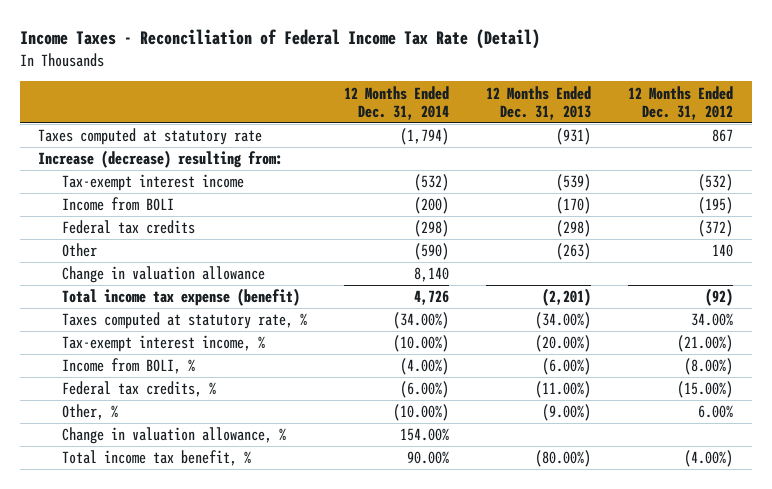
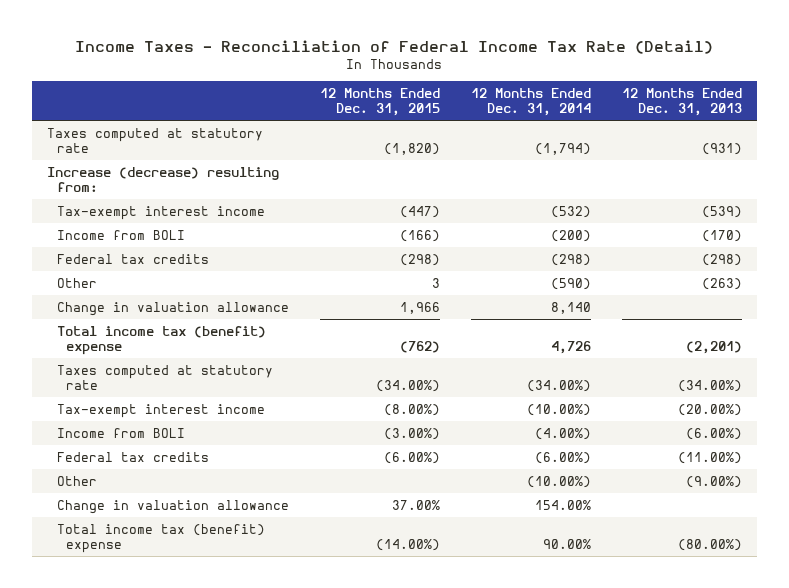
- | 12 Months Ended Dec. 31, 2014 | 12 Months Ended Dec. 31, 2013 | 12 Months Ended Dec. 31, 2012
+ | 12 Months Ended Dec. 31, 2015 | 12 Months Ended Dec. 31, 2014 | 12 Months Ended Dec. 31, 2013
- Total income tax expense (benefit) | 4,726 | (2,201) | (92)
- Taxes computed at statutory rate, % | (34.00%) | (34.00%) | 34.00%
- Tax-exempt interest income, % | (10.00%) | (20.00%) | (21.00%)
- Income from BOLI, % | (4.00%) | (6.00%) | (8.00%)
- Federal tax credits, % | (6.00%) | (11.00%) | (15.00%)
- Other, % | (10.00%) | (9.00%) | 6.00%
- Change in valuation allowance, % | 154.00% | |
- Total income tax benefit, % | 90.00% | (80.00%) | (4.00%)
+ Total income tax (benefit) expense | (762) | 4,726 | (2,201)
+ Taxes computed at statutory rate | (34.00%) | (34.00%) | (34.00%)
+ Tax-exempt interest income | (8.00%) | (10.00%) | (20.00%)
+ Income from BOLI | (3.00%) | (4.00%) | (6.00%)
+ Federal tax credits | (6.00%) | (6.00%) | (11.00%)
+ Other | | (10.00%) | (9.00%)
+ Change in valuation allowance | 37.00% | 154.00% |
+ Total income tax (benefit) expense | (14.00%) | 90.00% | (80.00%)

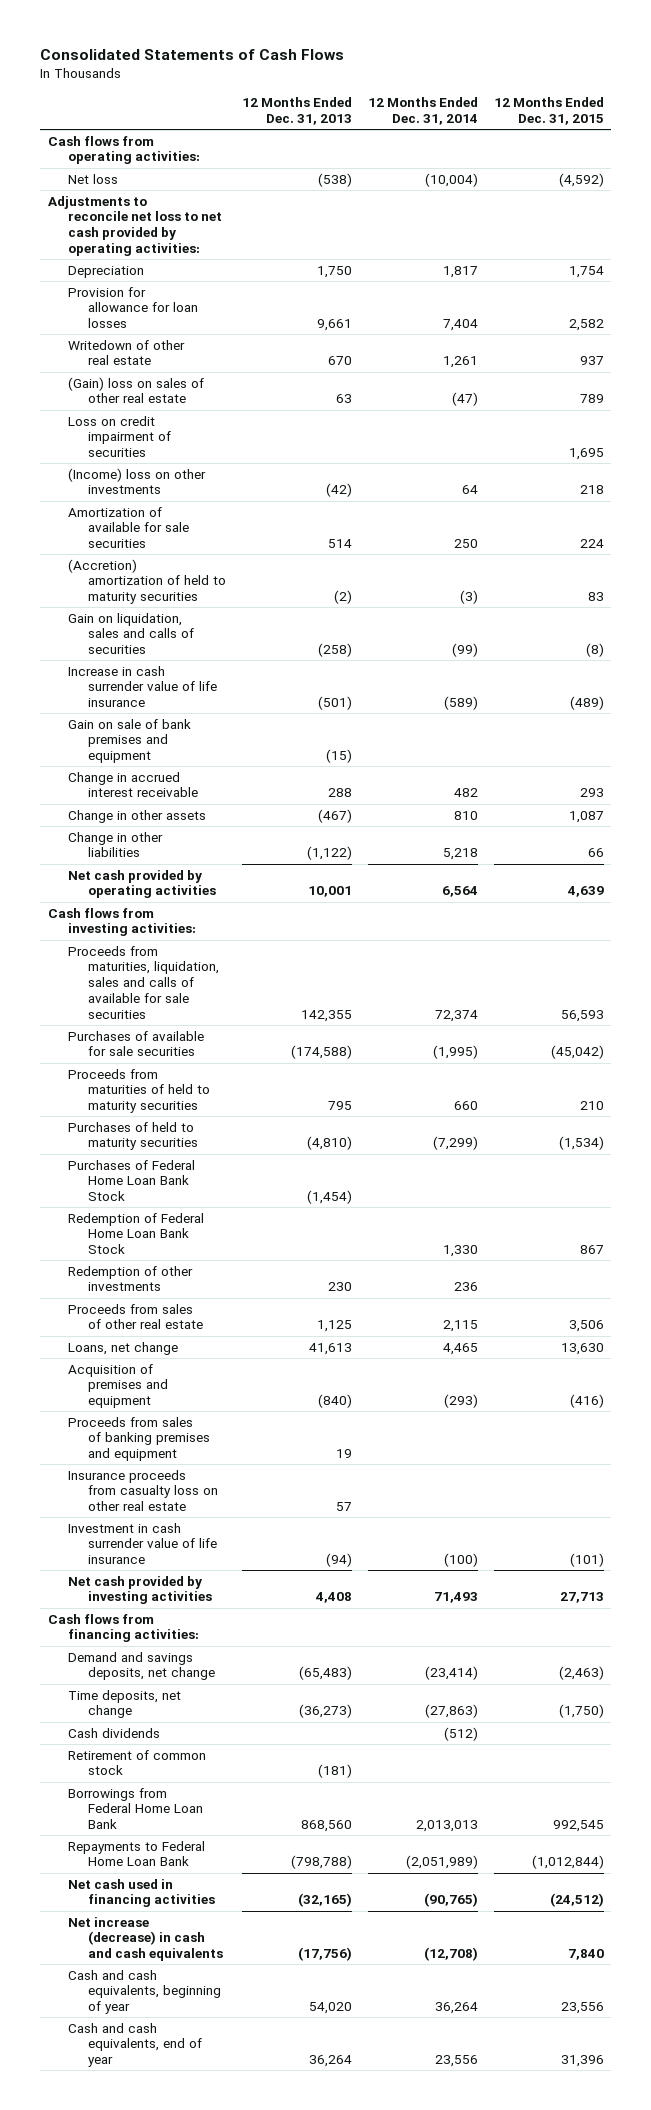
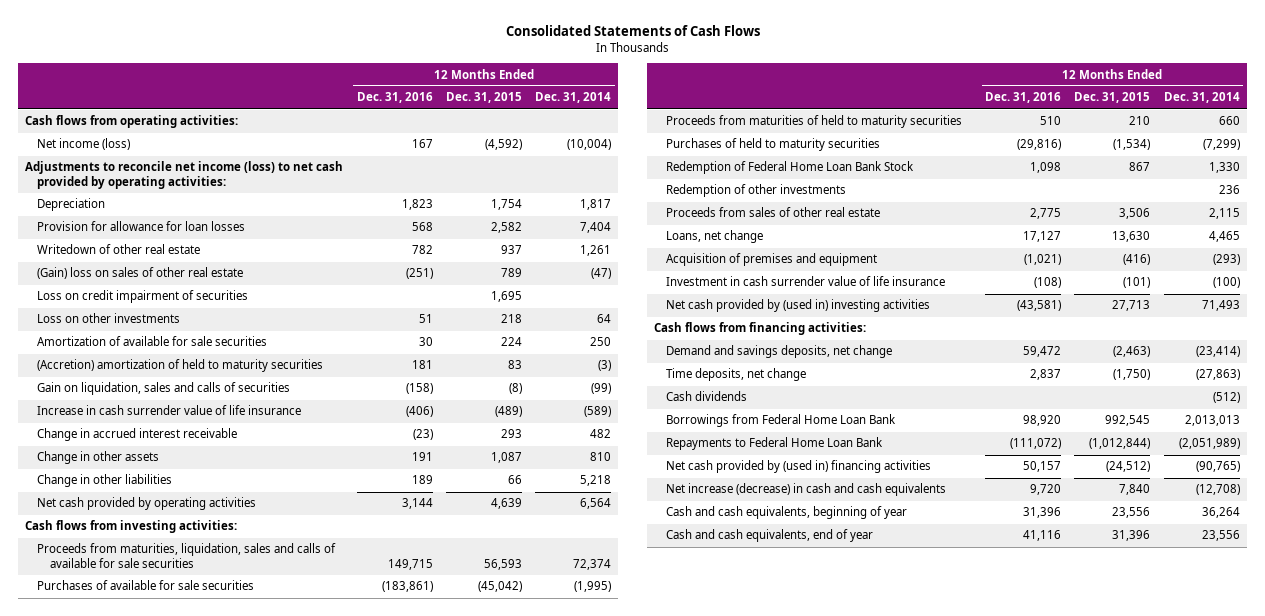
- | 12 Months Ended Dec. 31, 2013 | 12 Months Ended Dec. 31, 2014 | 12 Months Ended Dec. 31, 2015
+ | 12 Months Ended Dec. 31, 2016 | 12 Months Ended Dec. 31, 2015 | 12 Months Ended Dec. 31, 2014
- Net loss | (538) | (10,004) | (4,592)
- Adjustments to reconcile net loss to net cash provided by operating activities:
+ Net income (loss) | 167 | (4,592) | (10,004)
+ Adjustments to reconcile net income (loss) to net cash provided by operating activities:
- (Income) loss on other investments | (42) | 64 | 218
+ Loss on other investments | 51 | 218 | 64
- Gain on sale of bank premises and equipment | (15) | |
- Purchases of Federal Home Loan Bank Stock | (1,454) | |
- Proceeds from sales of banking premises and equipment | 19 | |
- Insurance proceeds from casualty loss on other real estate | 57 | |
- Net cash provided by investing activities | 4,408 | 71,493 | 27,713
+ Net cash provided by (used in) investing activities | (43,581) | 27,713 | 71,493
- Retirement of common stock | (181) | |
- Net cash used in financing activities | (32,165) | (90,765) | (24,512)
+ Net cash provided by (used in) financing activities | 50,157 | (24,512) | (90,765)

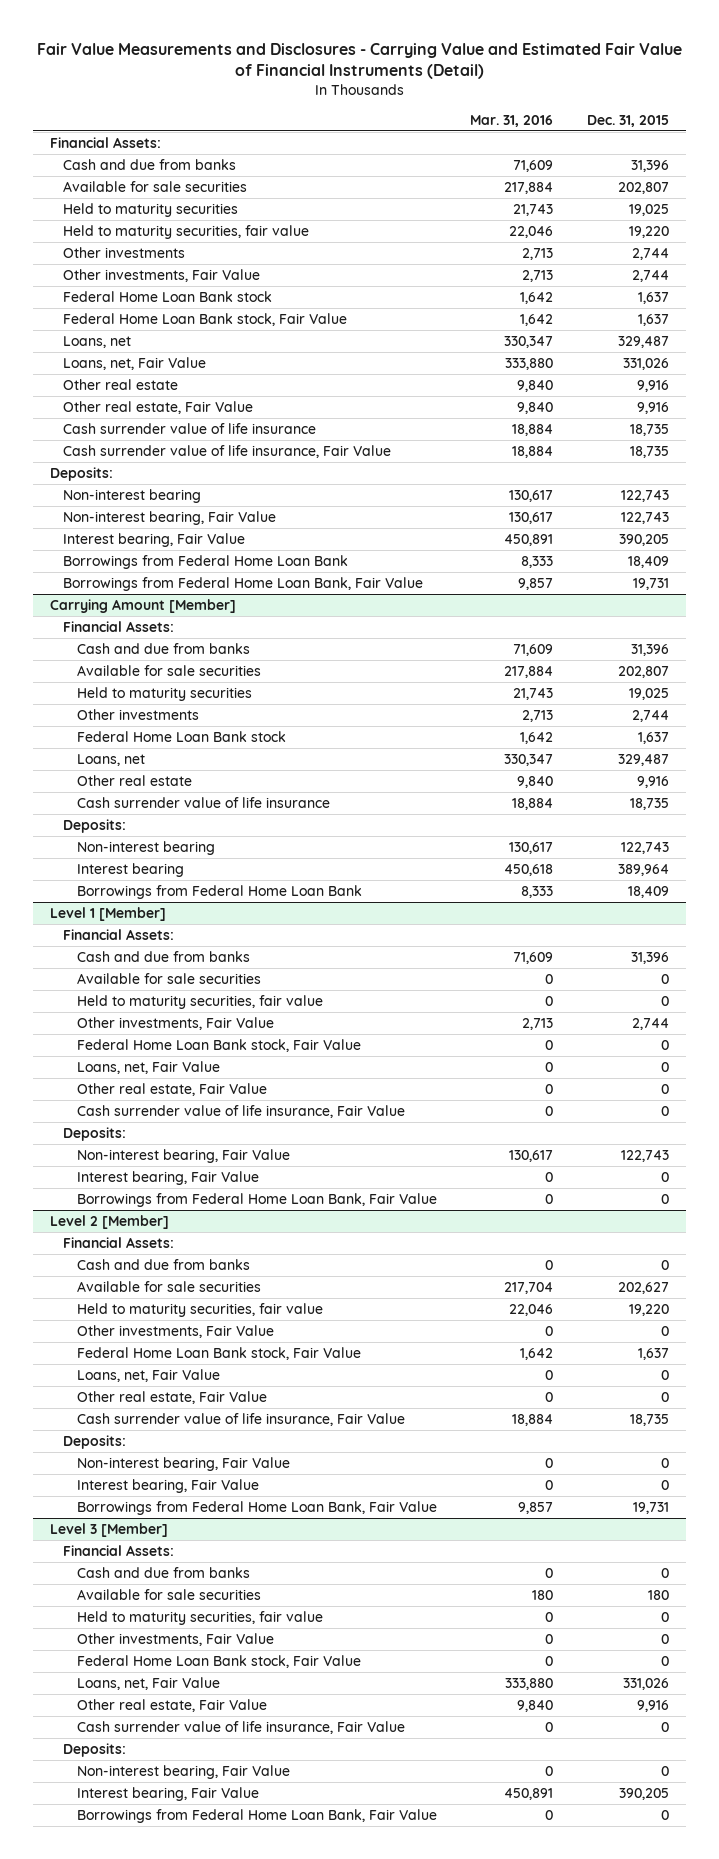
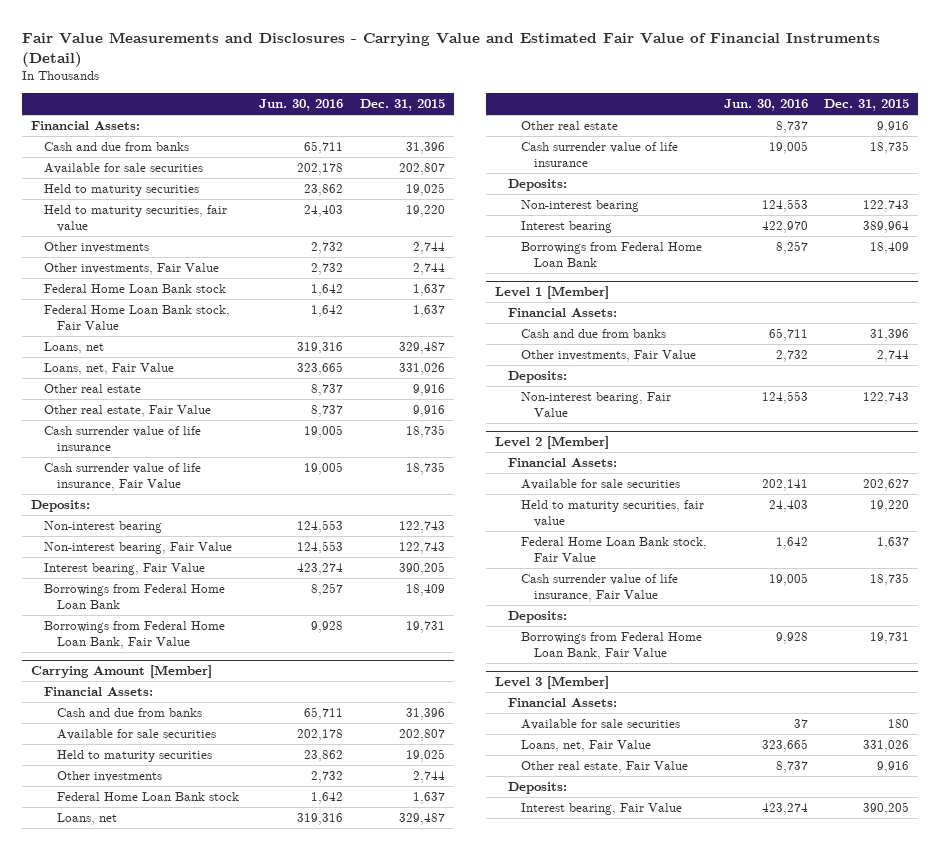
- | Mar. 31, 2016 | Dec. 31, 2015
+ | Jun. 30, 2016 | Dec. 31, 2015
@ Level 1 [Member]
- Available for sale securities | 0 | 0
- Held to maturity securities, fair value | 0 | 0
- Federal Home Loan Bank stock, Fair Value | 0 | 0
- Loans, net, Fair Value | 0 | 0
- Other real estate, Fair Value | 0 | 0
- Cash surrender value of life insurance, Fair Value | 0 | 0
- Interest bearing, Fair Value | 0 | 0
- Borrowings from Federal Home Loan Bank, Fair Value | 0 | 0
@ Level 2 [Member]
- Cash and due from banks | 0 | 0
- Other investments, Fair Value | 0 | 0
- Loans, net, Fair Value | 0 | 0
- Other real estate, Fair Value | 0 | 0
- Non-interest bearing, Fair Value | 0 | 0
- Interest bearing, Fair Value | 0 | 0
@ Level 3 [Member]
- Cash and due from banks | 0 | 0
- Held to maturity securities, fair value | 0 | 0
- Other investments, Fair Value | 0 | 0
- Federal Home Loan Bank stock, Fair Value | 0 | 0
- Cash surrender value of life insurance, Fair Value | 0 | 0
- Non-interest bearing, Fair Value | 0 | 0
- Borrowings from Federal Home Loan Bank, Fair Value | 0 | 0

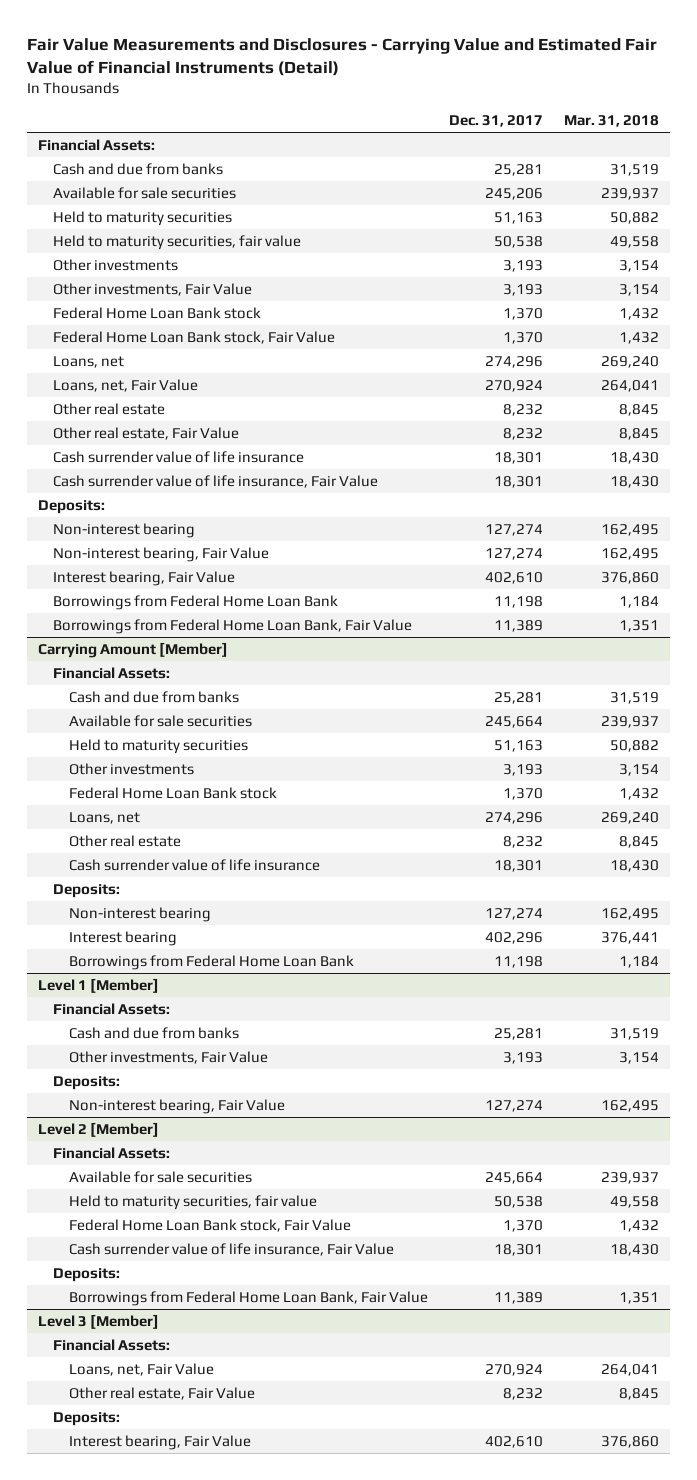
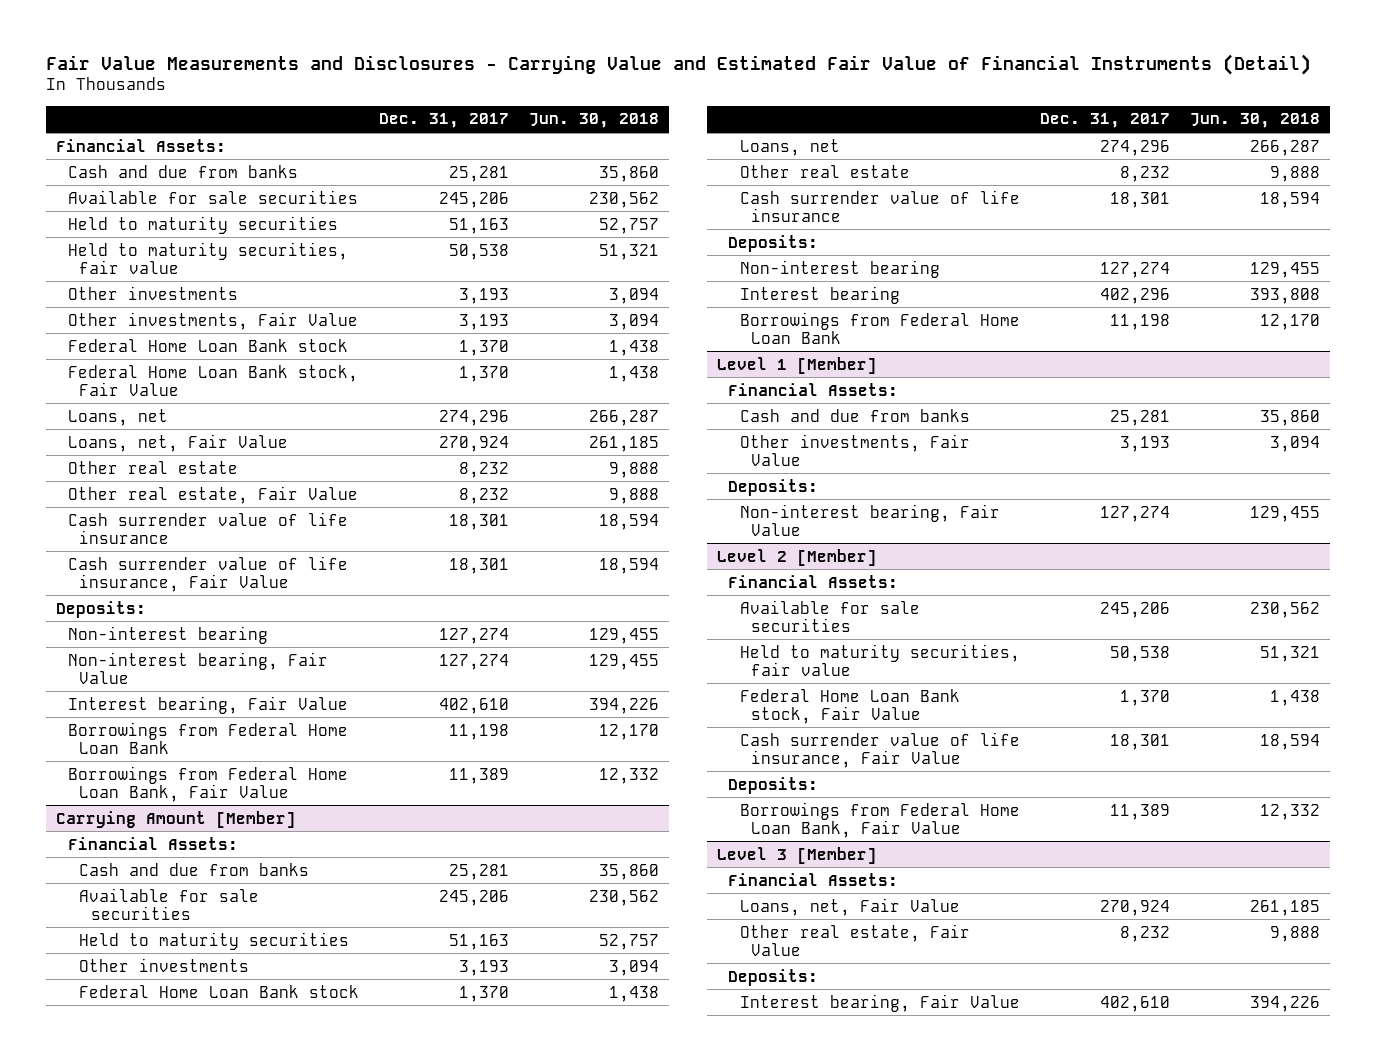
- | Dec. 31, 2017 | Mar. 31, 2018
+ | Dec. 31, 2017 | Jun. 30, 2018
@ Carrying Amount [Member]
- Available for sale securities | 245,664 | 239,937
+ Available for sale securities | 245,206 | 230,562
@ Level 2 [Member]
- Available for sale securities | 245,664 | 239,937
+ Available for sale securities | 245,206 | 230,562

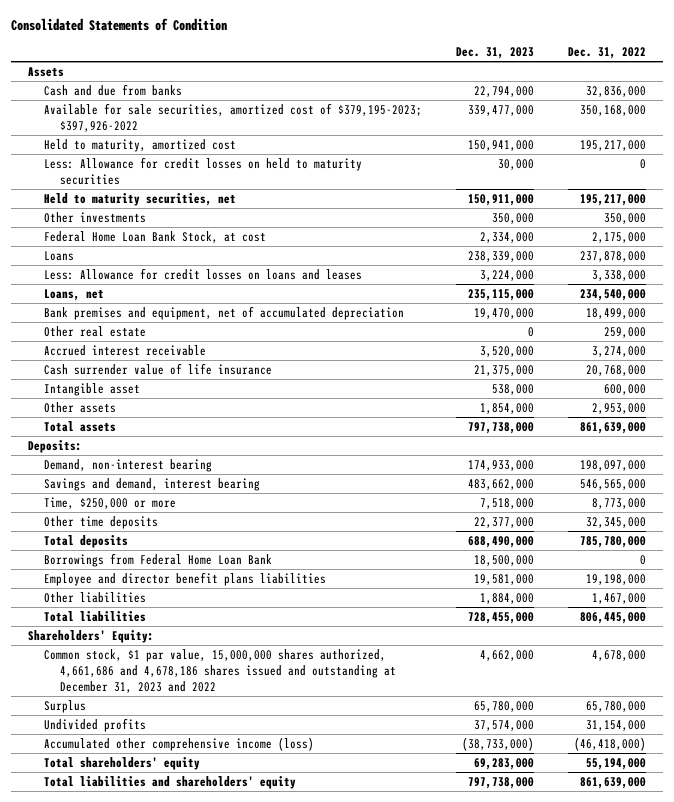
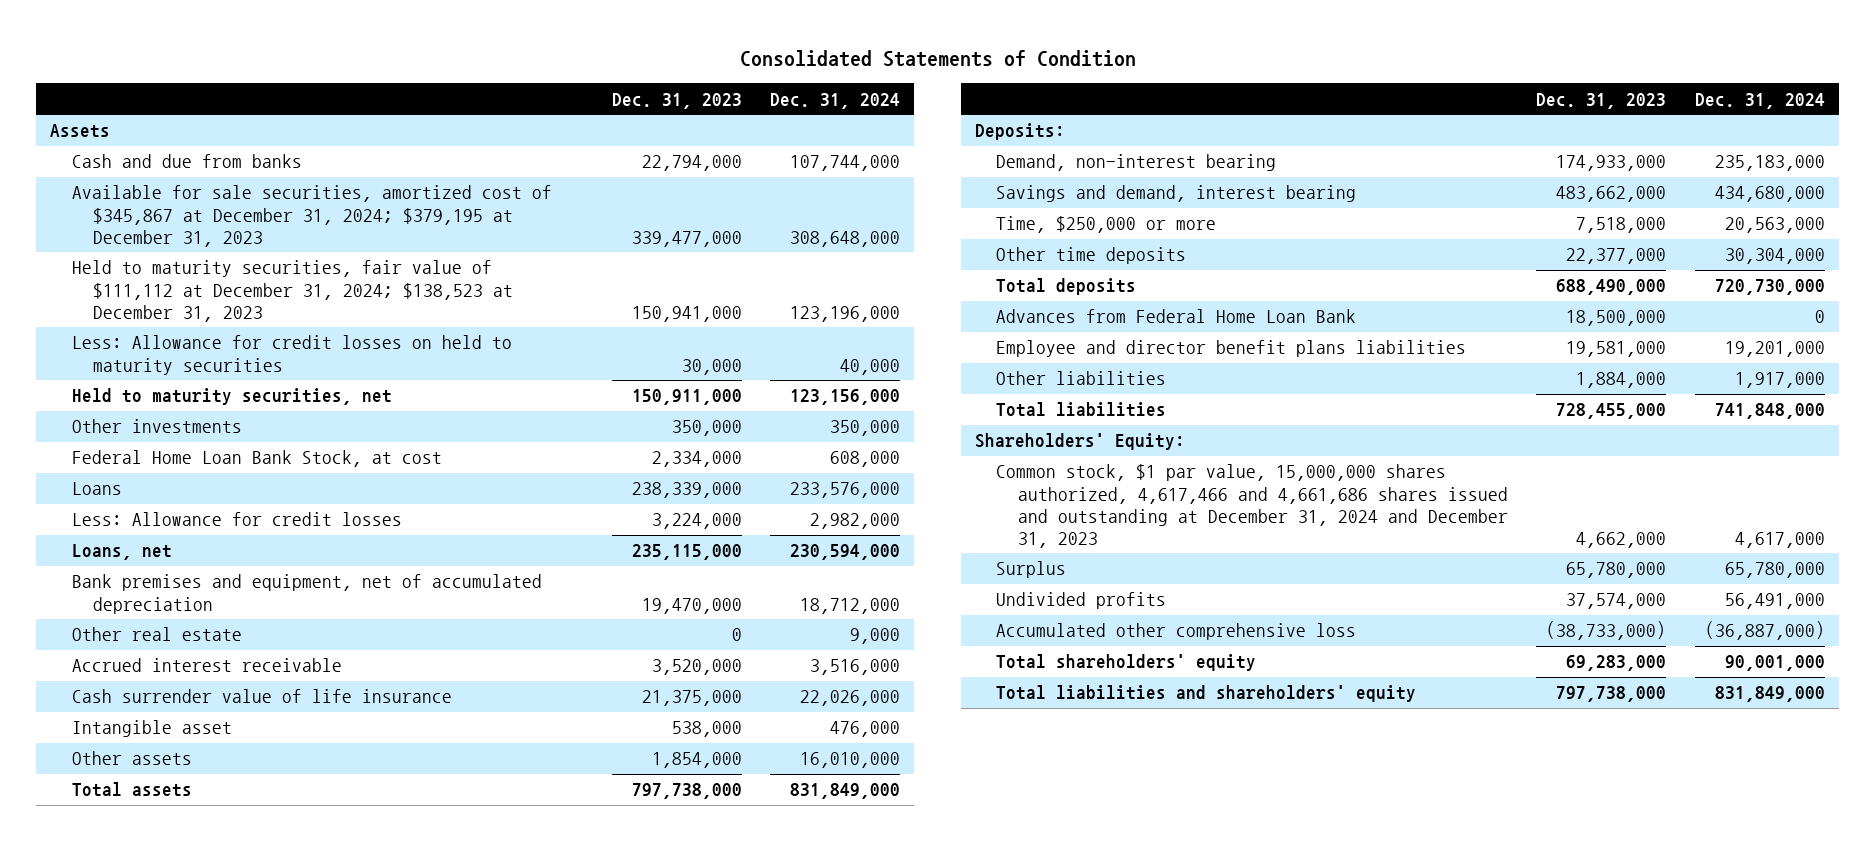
- | Dec. 31, 2023 | Dec. 31, 2022
+ | Dec. 31, 2023 | Dec. 31, 2024
- Available for sale securities, amortized cost of $379,195-2023; $397,926-2022 | 339,477,000 | 350,168,000
- Held to maturity, amortized cost | 150,941,000 | 195,217,000
+ Available for sale securities, amortized cost of $345,867 at December 31, 2024; $379,195 at December 31, 2023 | 339,477,000 | 308,648,000
+ Held to maturity securities, fair value of $111,112 at December 31, 2024; $138,523 at December 31, 2023 | 150,941,000 | 123,196,000
- Less: Allowance for credit losses on loans and leases | 3,224,000 | 3,338,000
+ Less: Allowance for credit losses | 3,224,000 | 2,982,000
- Borrowings from Federal Home Loan Bank | 18,500,000 | 0
+ Advances from Federal Home Loan Bank | 18,500,000 | 0
- Common stock, $1 par value, 15,000,000 shares authorized, 4,661,686 and 4,678,186 shares issued and outstanding at December 31, 2023 and 2022 | 4,662,000 | 4,678,000
+ Common stock, $1 par value, 15,000,000 shares authorized, 4,617,466 and 4,661,686 shares issued and outstanding at December 31, 2024 and December 31, 2023 | 4,662,000 | 4,617,000
- Accumulated other comprehensive income (loss) | (38,733,000) | (46,418,000)
+ Accumulated other comprehensive loss | (38,733,000) | (36,887,000)

